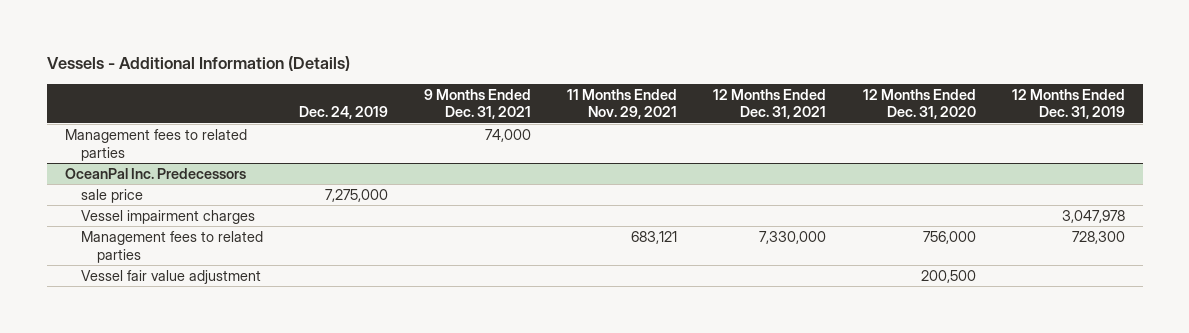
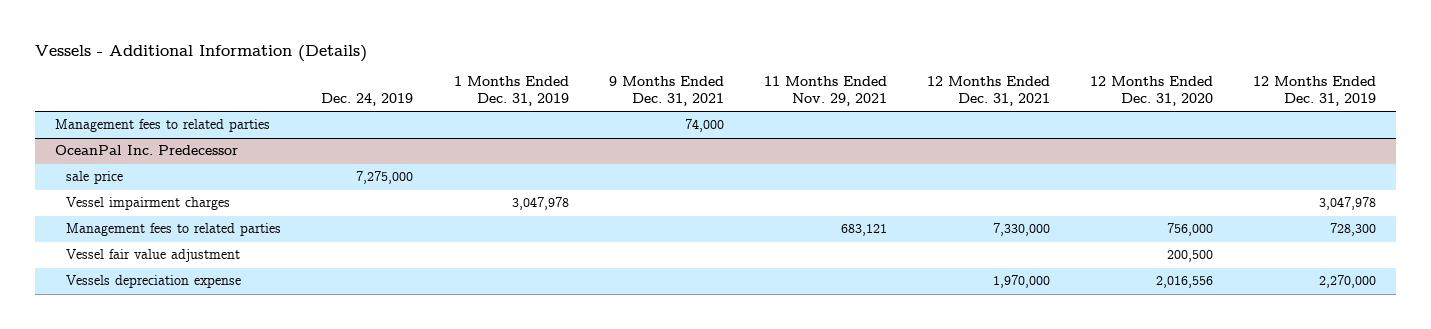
- | Dec. 24, 2019 | 9 Months Ended Dec. 31, 2021 | 11 Months Ended Nov. 29, 2021 | 12 Months Ended Dec. 31, 2021 | 12 Months Ended Dec. 31, 2020 | 12 Months Ended Dec. 31, 2019
+ | Dec. 24, 2019 | 1 Months Ended Dec. 31, 2019 | 9 Months Ended Dec. 31, 2021 | 11 Months Ended Nov. 29, 2021 | 12 Months Ended Dec. 31, 2021 | 12 Months Ended Dec. 31, 2020 | 12 Months Ended Dec. 31, 2019
- OceanPal Inc. Predecessors
+ OceanPal Inc. Predecessor
+ Vessels depreciation expense | | | | | 1,970,000 | 2,016,556 | 2,270,000

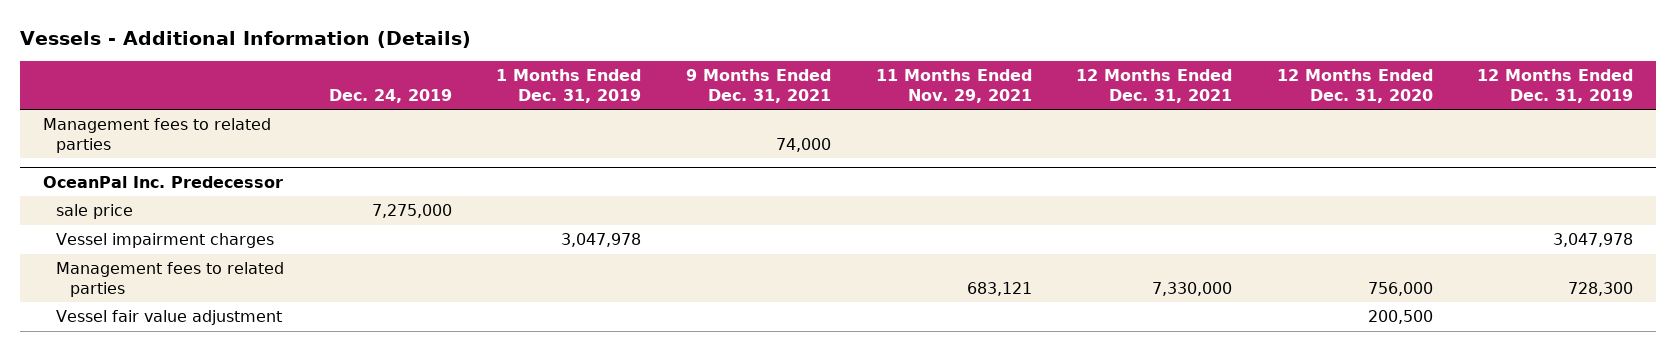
@ OceanPal Inc. Predecessor
- Vessels depreciation expense | | | | | 1,970,000 | 2,016,556 | 2,270,000

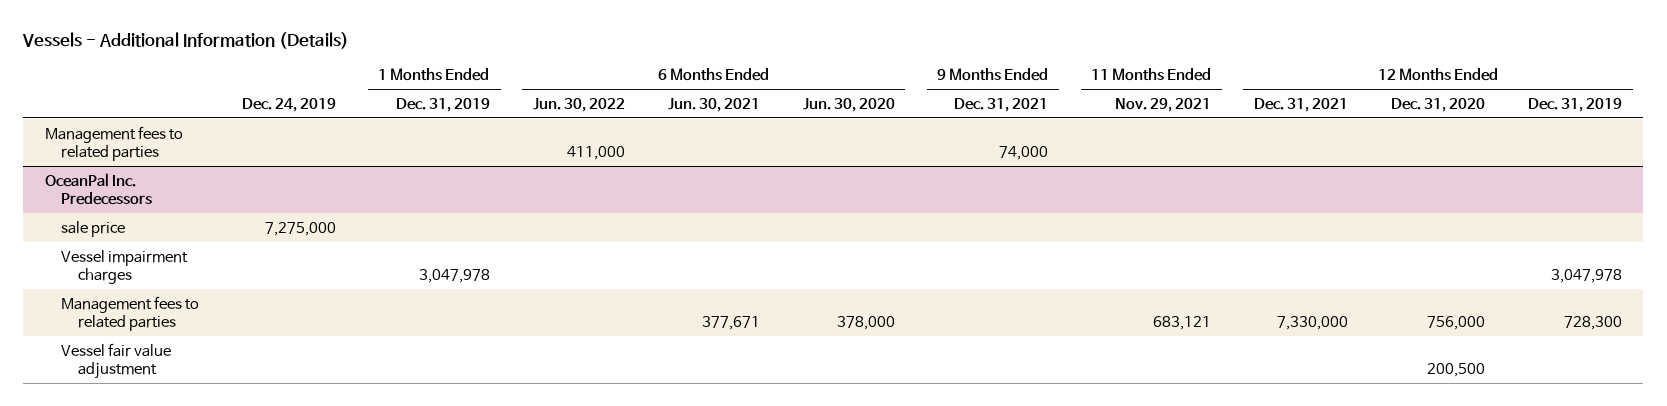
- | Dec. 24, 2019 | 1 Months Ended Dec. 31, 2019 | 9 Months Ended Dec. 31, 2021 | 11 Months Ended Nov. 29, 2021 | 12 Months Ended Dec. 31, 2021 | 12 Months Ended Dec. 31, 2020 | 12 Months Ended Dec. 31, 2019
+ | Dec. 24, 2019 | 1 Months Ended Dec. 31, 2019 | 6 Months Ended Jun. 30, 2022 | 6 Months Ended Jun. 30, 2021 | 6 Months Ended Jun. 30, 2020 | 9 Months Ended Dec. 31, 2021 | 11 Months Ended Nov. 29, 2021 | 12 Months Ended Dec. 31, 2021 | 12 Months Ended Dec. 31, 2020 | 12 Months Ended Dec. 31, 2019
- OceanPal Inc. Predecessor
+ OceanPal Inc. Predecessors

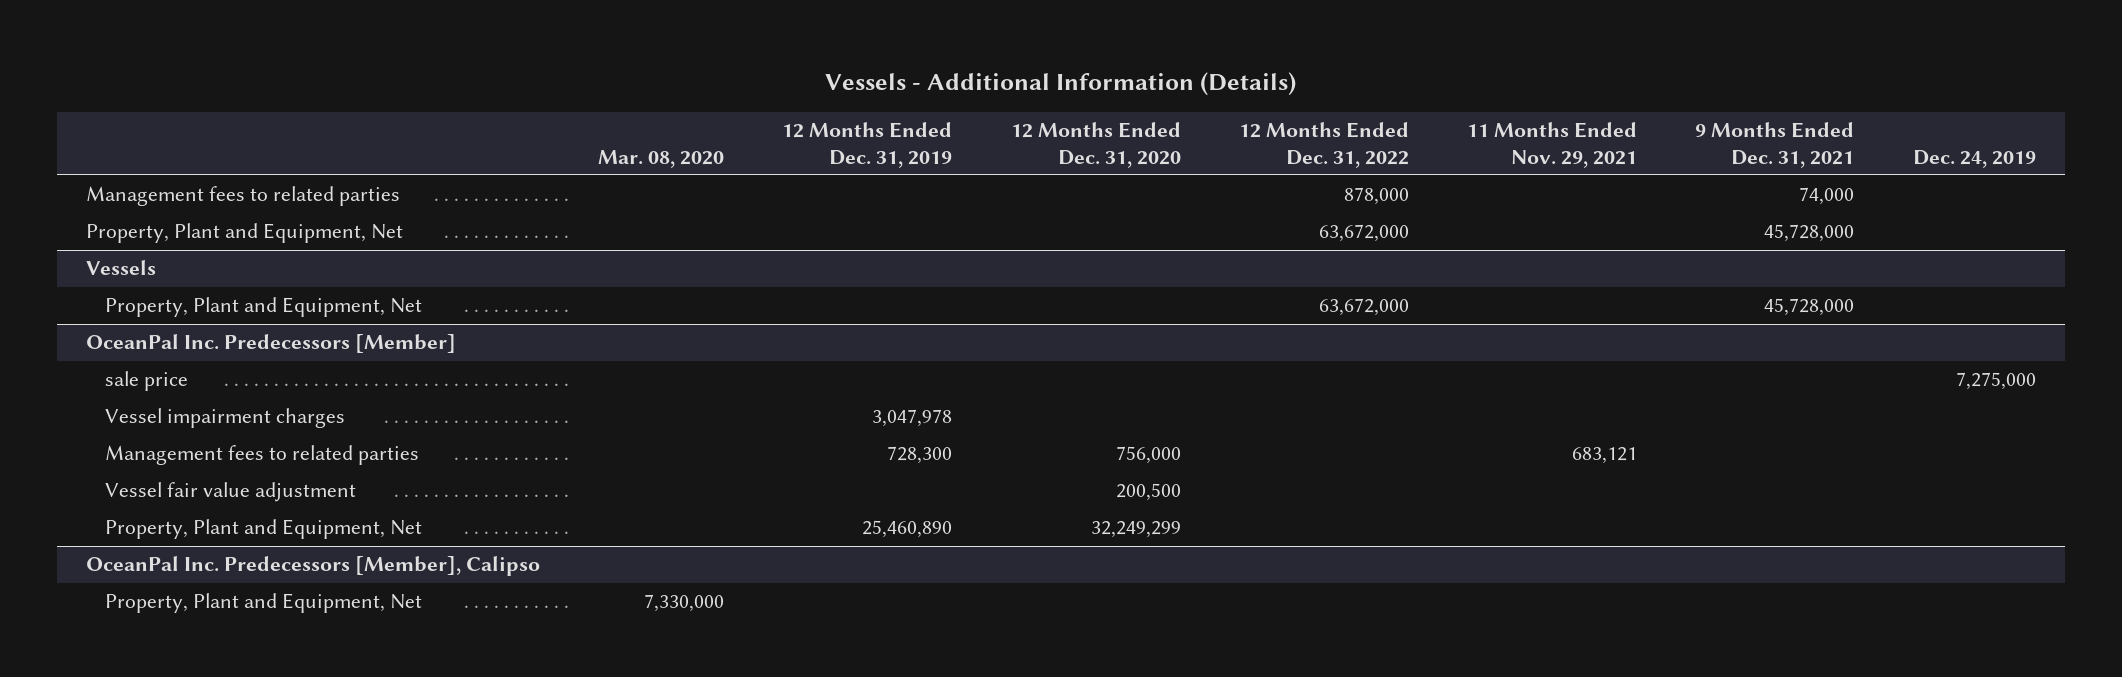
- | Dec. 24, 2019 | 1 Months Ended Dec. 31, 2019 | 6 Months Ended Jun. 30, 2022 | 6 Months Ended Jun. 30, 2021 | 6 Months Ended Jun. 30, 2020 | 9 Months Ended Dec. 31, 2021 | 11 Months Ended Nov. 29, 2021 | 12 Months Ended Dec. 31, 2021 | 12 Months Ended Dec. 31, 2020 | 12 Months Ended Dec. 31, 2019
+ | Mar. 08, 2020 | 12 Months Ended Dec. 31, 2019 | 12 Months Ended Dec. 31, 2020 | 12 Months Ended Dec. 31, 2022 | 11 Months Ended Nov. 29, 2021 | 9 Months Ended Dec. 31, 2021 | Dec. 24, 2019
- OceanPal Inc. Predecessors
+ Property, Plant and Equipment, Net | | | | 63,672,000 | | 45,728,000 |
+ Vessels
+ Property, Plant and Equipment, Net | | | | 63,672,000 | | 45,728,000 |
+ OceanPal Inc. Predecessors [Member]
+ Property, Plant and Equipment, Net | | 25,460,890 | 32,249,299 | | | |
+ OceanPal Inc. Predecessors [Member], Calipso
+ Property, Plant and Equipment, Net | 7,330,000 | | | | | |

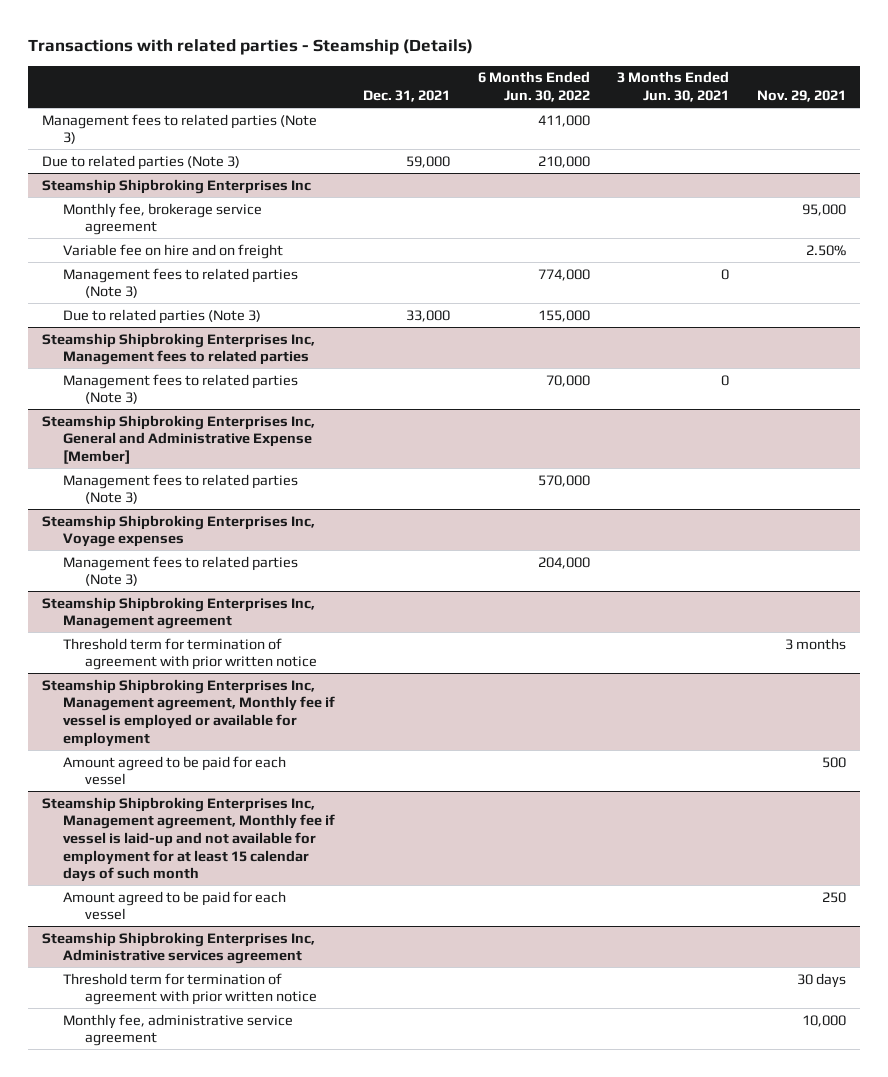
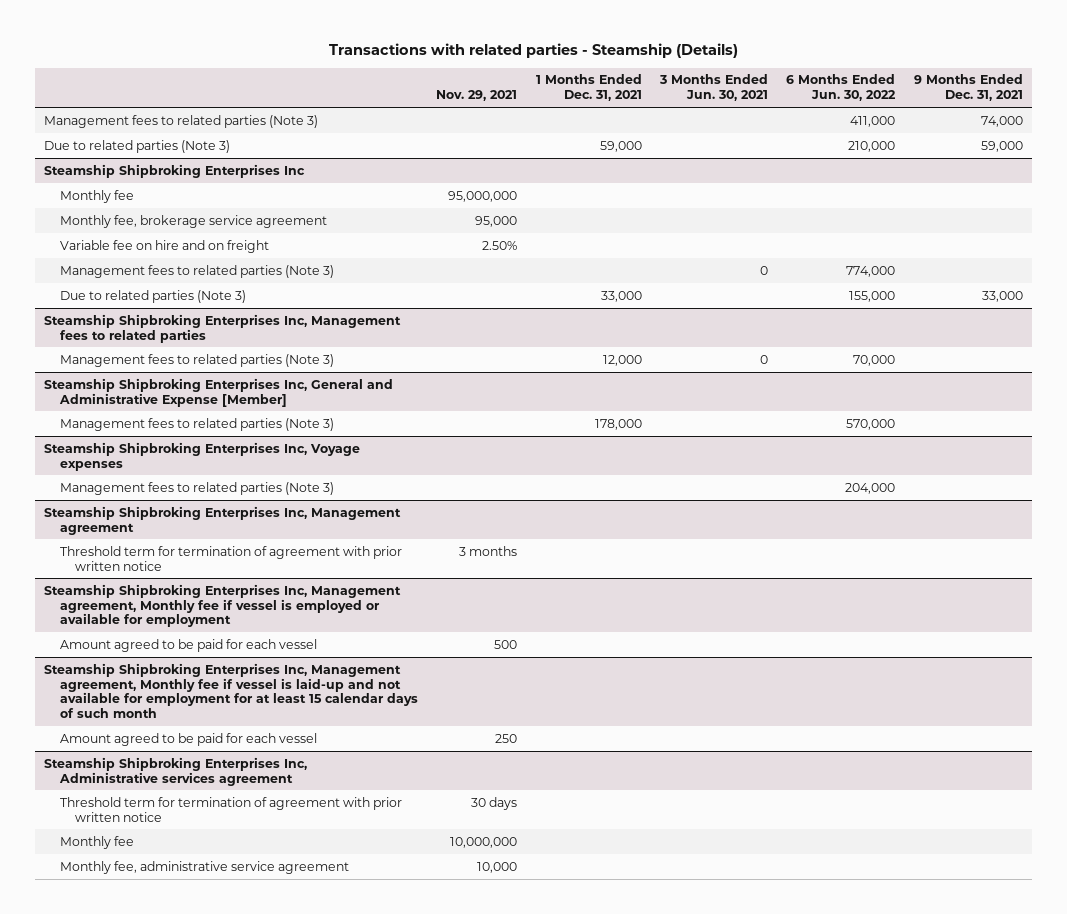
- | Dec. 31, 2021 | 6 Months Ended Jun. 30, 2022 | 3 Months Ended Jun. 30, 2021 | Nov. 29, 2021
+ | Nov. 29, 2021 | 1 Months Ended Dec. 31, 2021 | 3 Months Ended Jun. 30, 2021 | 6 Months Ended Jun. 30, 2022 | 9 Months Ended Dec. 31, 2021
@ Steamship Shipbroking Enterprises Inc
+ Monthly fee | 95,000,000 | | | |
@ Steamship Shipbroking Enterprises Inc, Administrative services agreement
+ Monthly fee | 10,000,000 | | | |

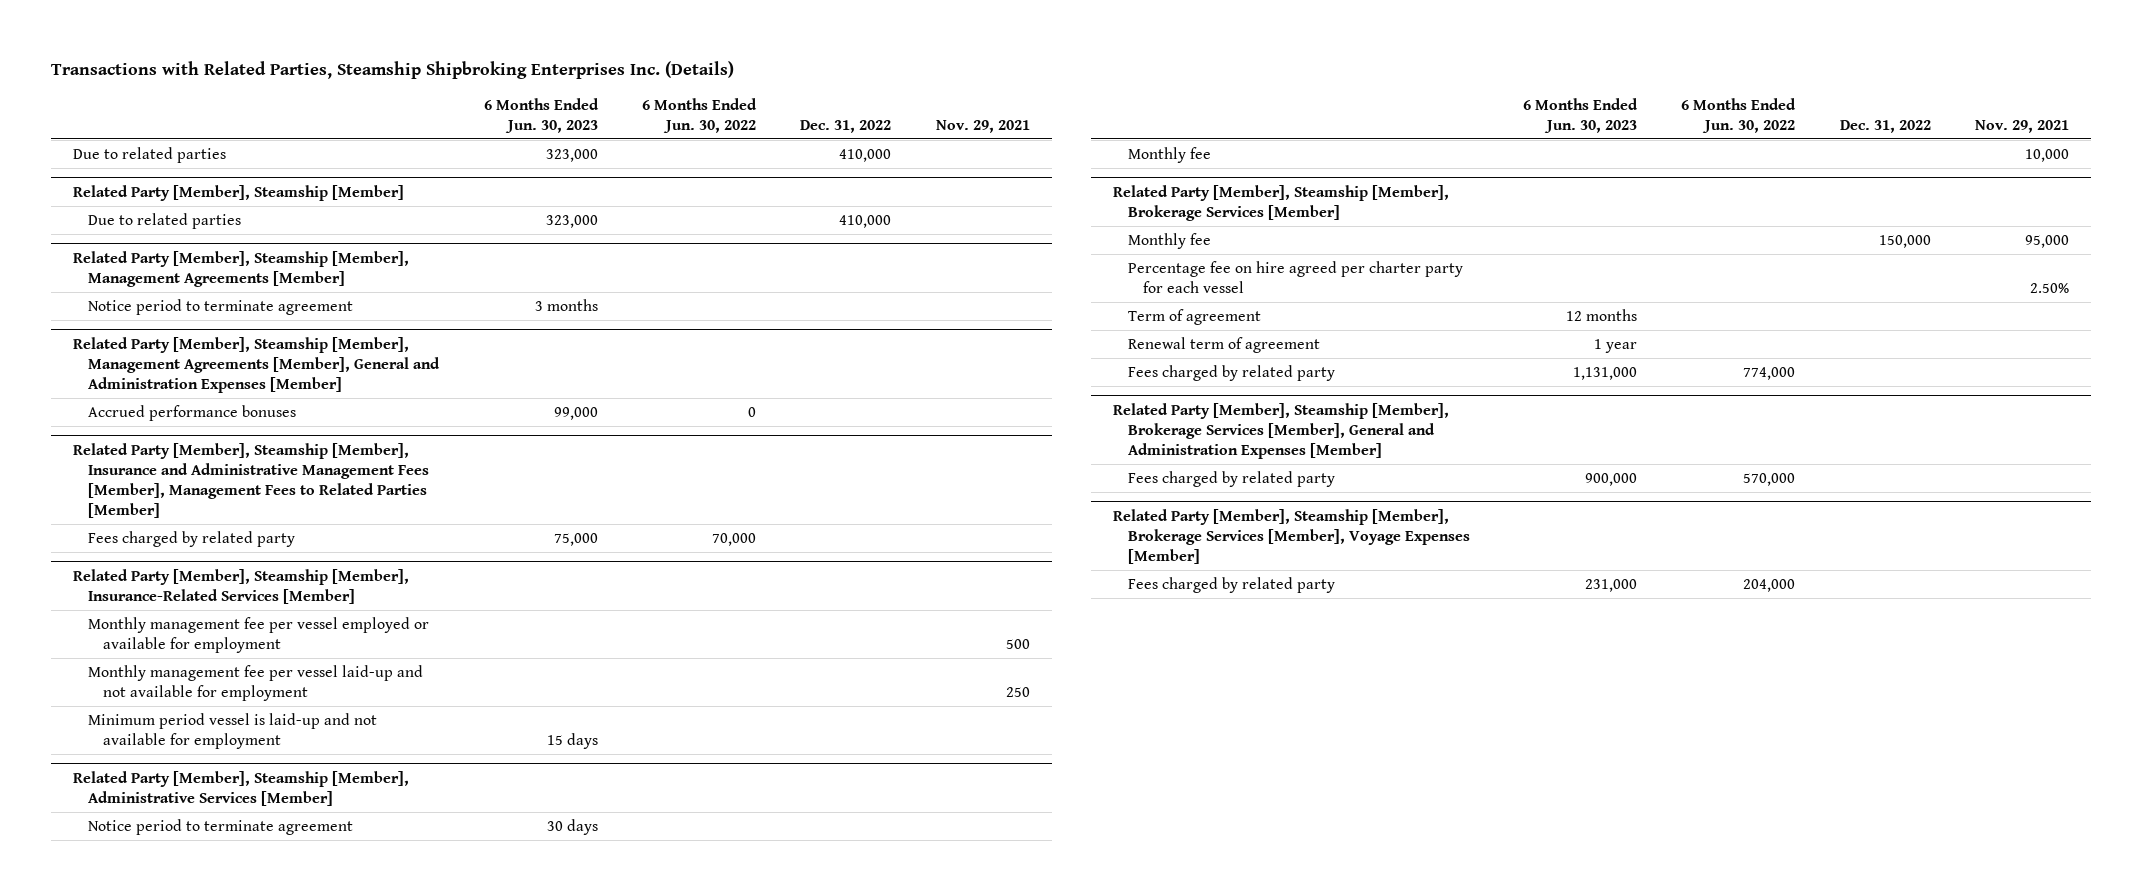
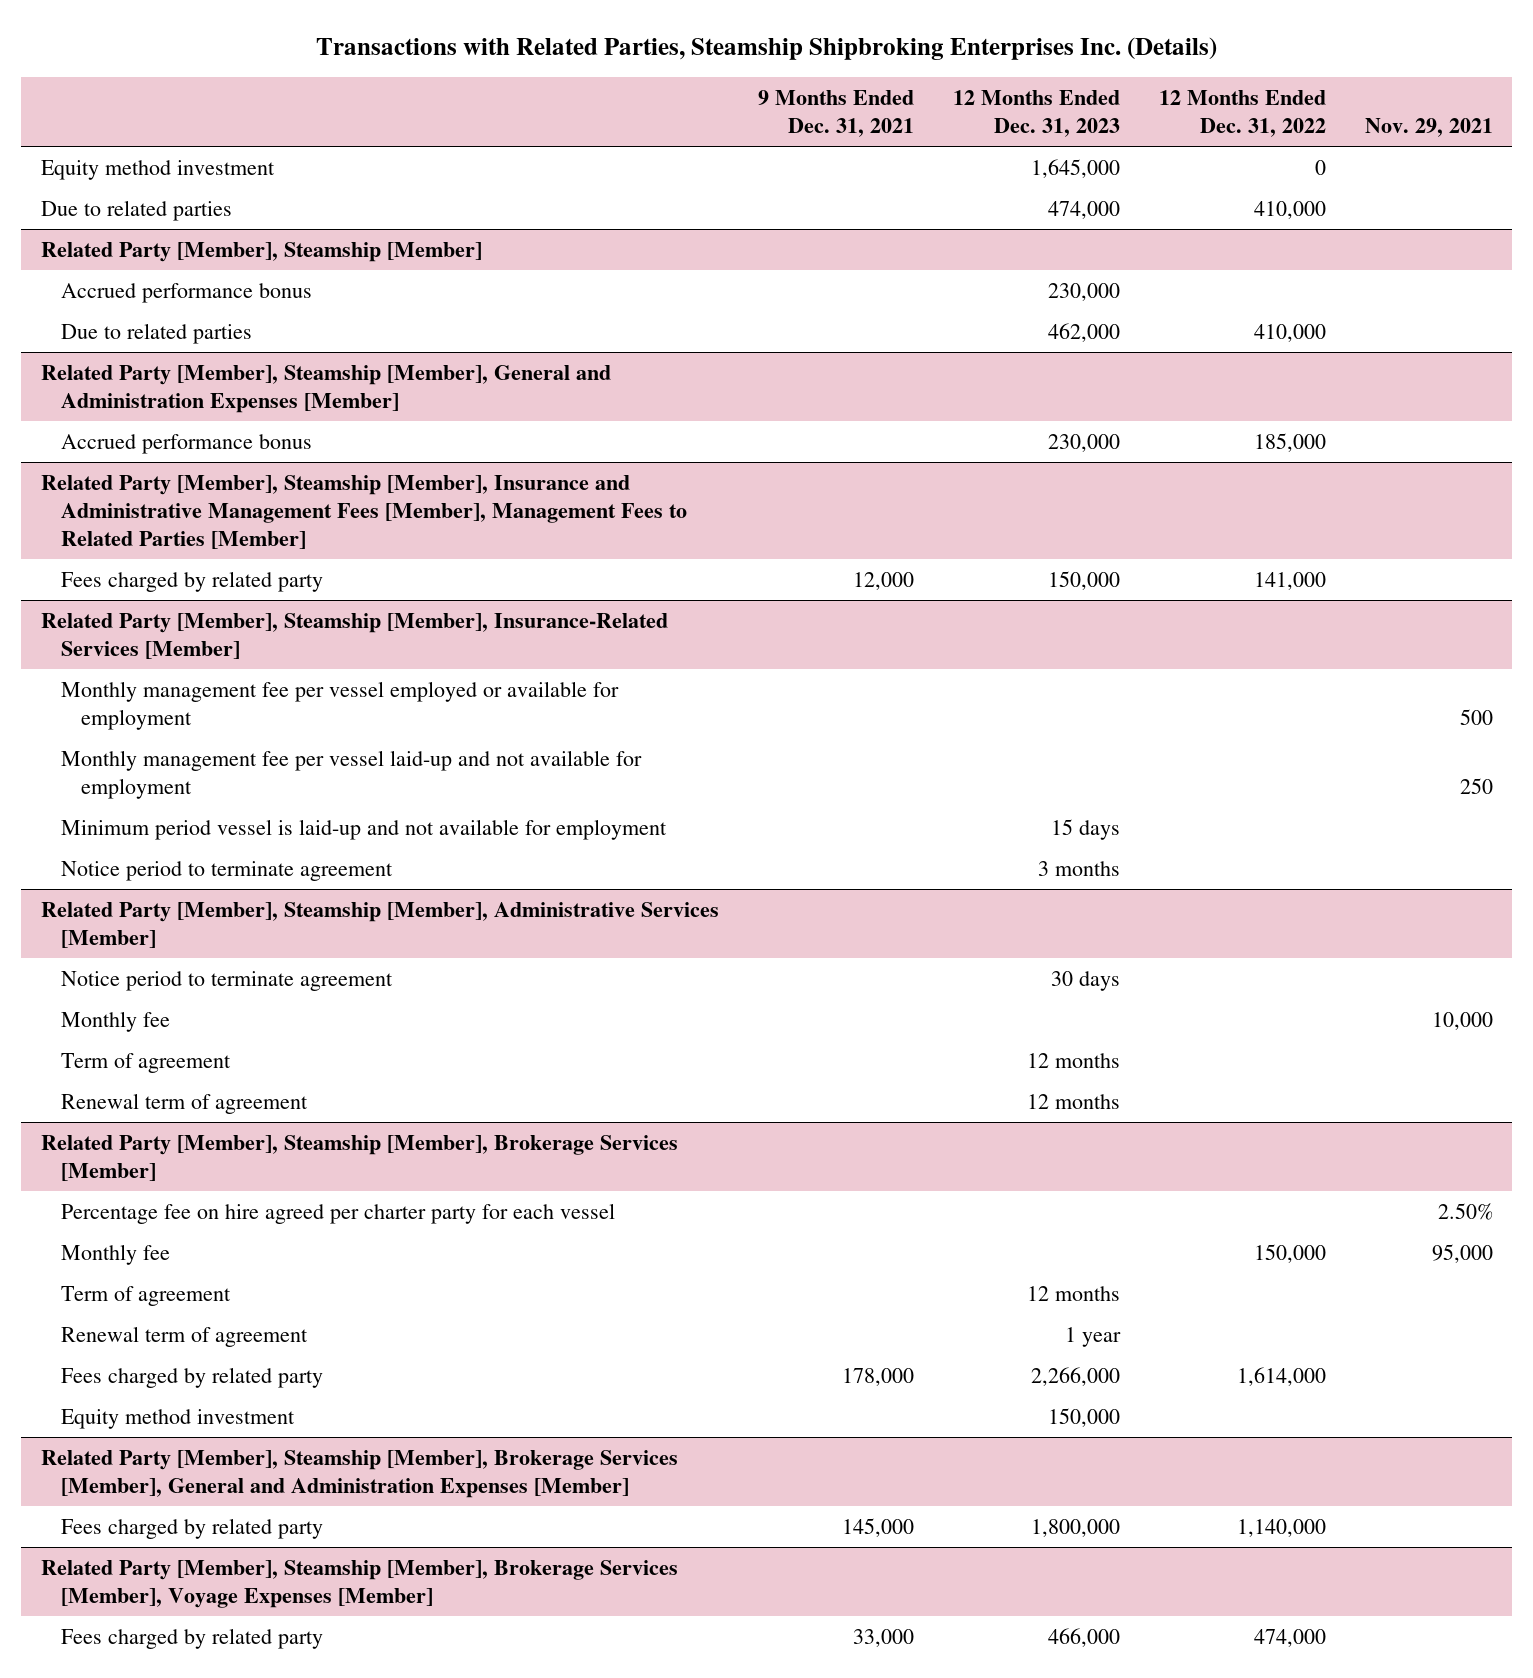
- | 6 Months Ended Jun. 30, 2023 | 6 Months Ended Jun. 30, 2022 | Dec. 31, 2022 | Nov. 29, 2021
+ | 9 Months Ended Dec. 31, 2021 | 12 Months Ended Dec. 31, 2023 | 12 Months Ended Dec. 31, 2022 | Nov. 29, 2021
+ Equity method investment | | 1,645,000 | 0 |
@ Related Party [Member], Steamship [Member]
+ Accrued performance bonus | | 230,000 | |
- Related Party [Member], Steamship [Member], Management Agreements [Member]
- Notice period to terminate agreement | 3 months | | |
- Related Party [Member], Steamship [Member], Management Agreements [Member], General and Administration Expenses [Member]
- Accrued performance bonuses | 99,000 | 0 | |
+ Related Party [Member], Steamship [Member], General and Administration Expenses [Member]
+ Accrued performance bonus | | 230,000 | 185,000 |
@ Related Party [Member], Steamship [Member], Insurance-Related Services [Member]
+ Notice period to terminate agreement | | 3 months | |
@ Related Party [Member], Steamship [Member], Administrative Services [Member]
+ Term of agreement | | 12 months | |
+ Renewal term of agreement | | 12 months | |
@ Related Party [Member], Steamship [Member], Brokerage Services [Member]
moved down: Monthly fee | | | 150,000 | 95,000
+ Equity method investment | | 150,000 | |

